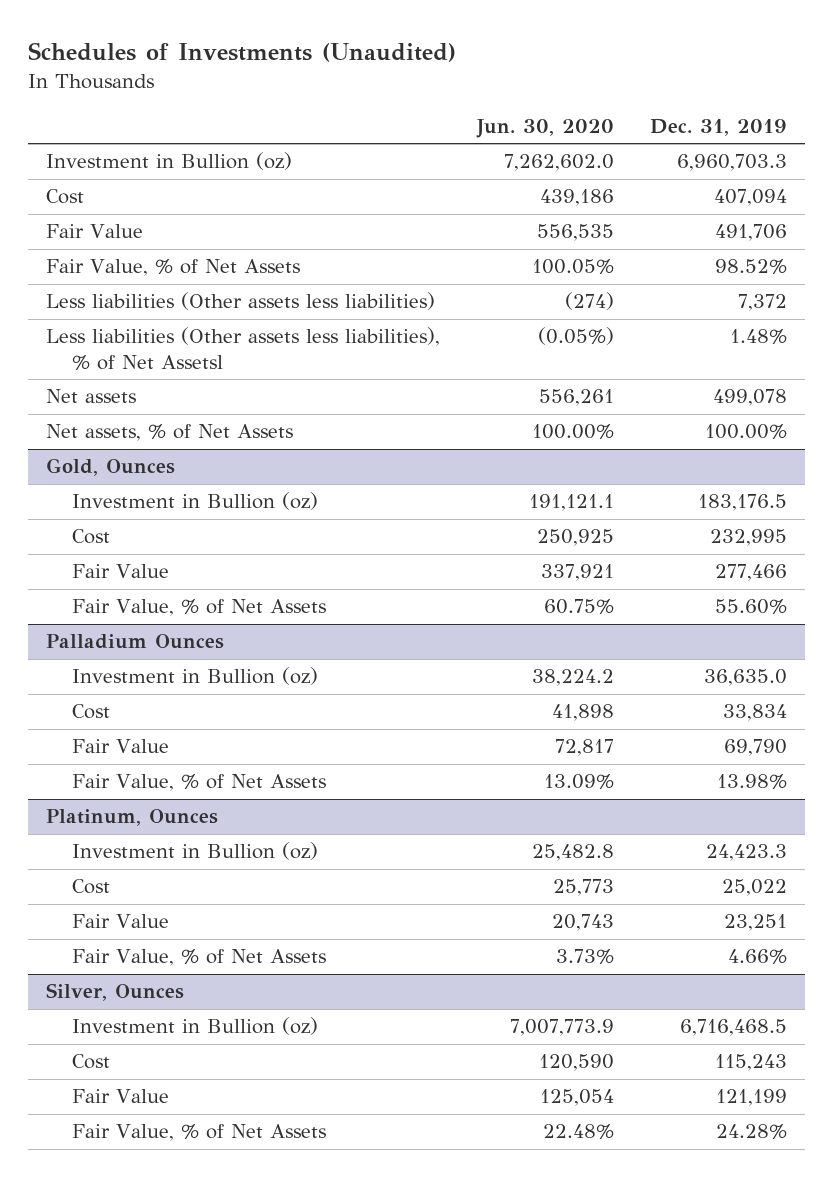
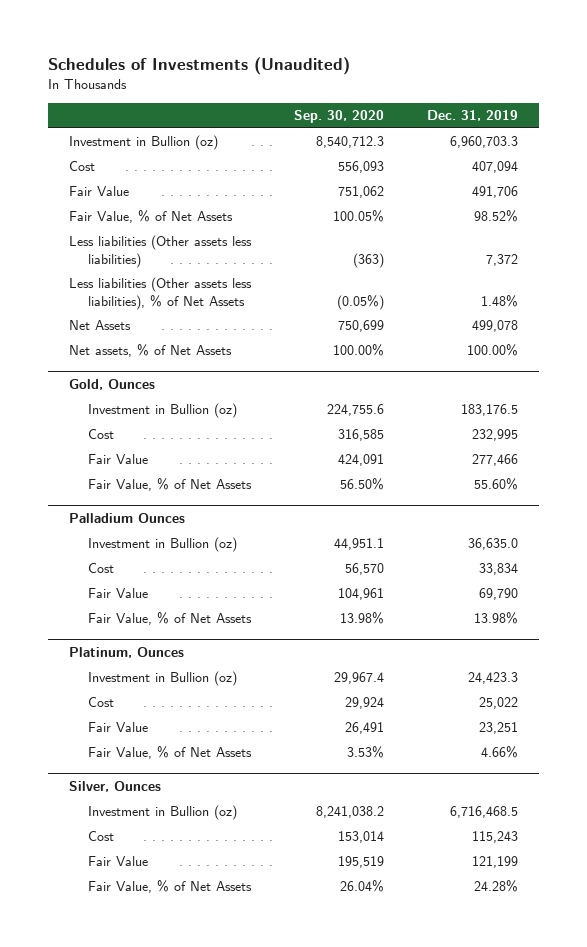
- | Jun. 30, 2020 | Dec. 31, 2019
+ | Sep. 30, 2020 | Dec. 31, 2019
- Less liabilities (Other assets less liabilities), % of Net Assetsl | (0.05%) | 1.48%
- Net assets | 556,261 | 499,078
+ Less liabilities (Other assets less liabilities), % of Net Assets | (0.05%) | 1.48%
+ Net Assets | 750,699 | 499,078

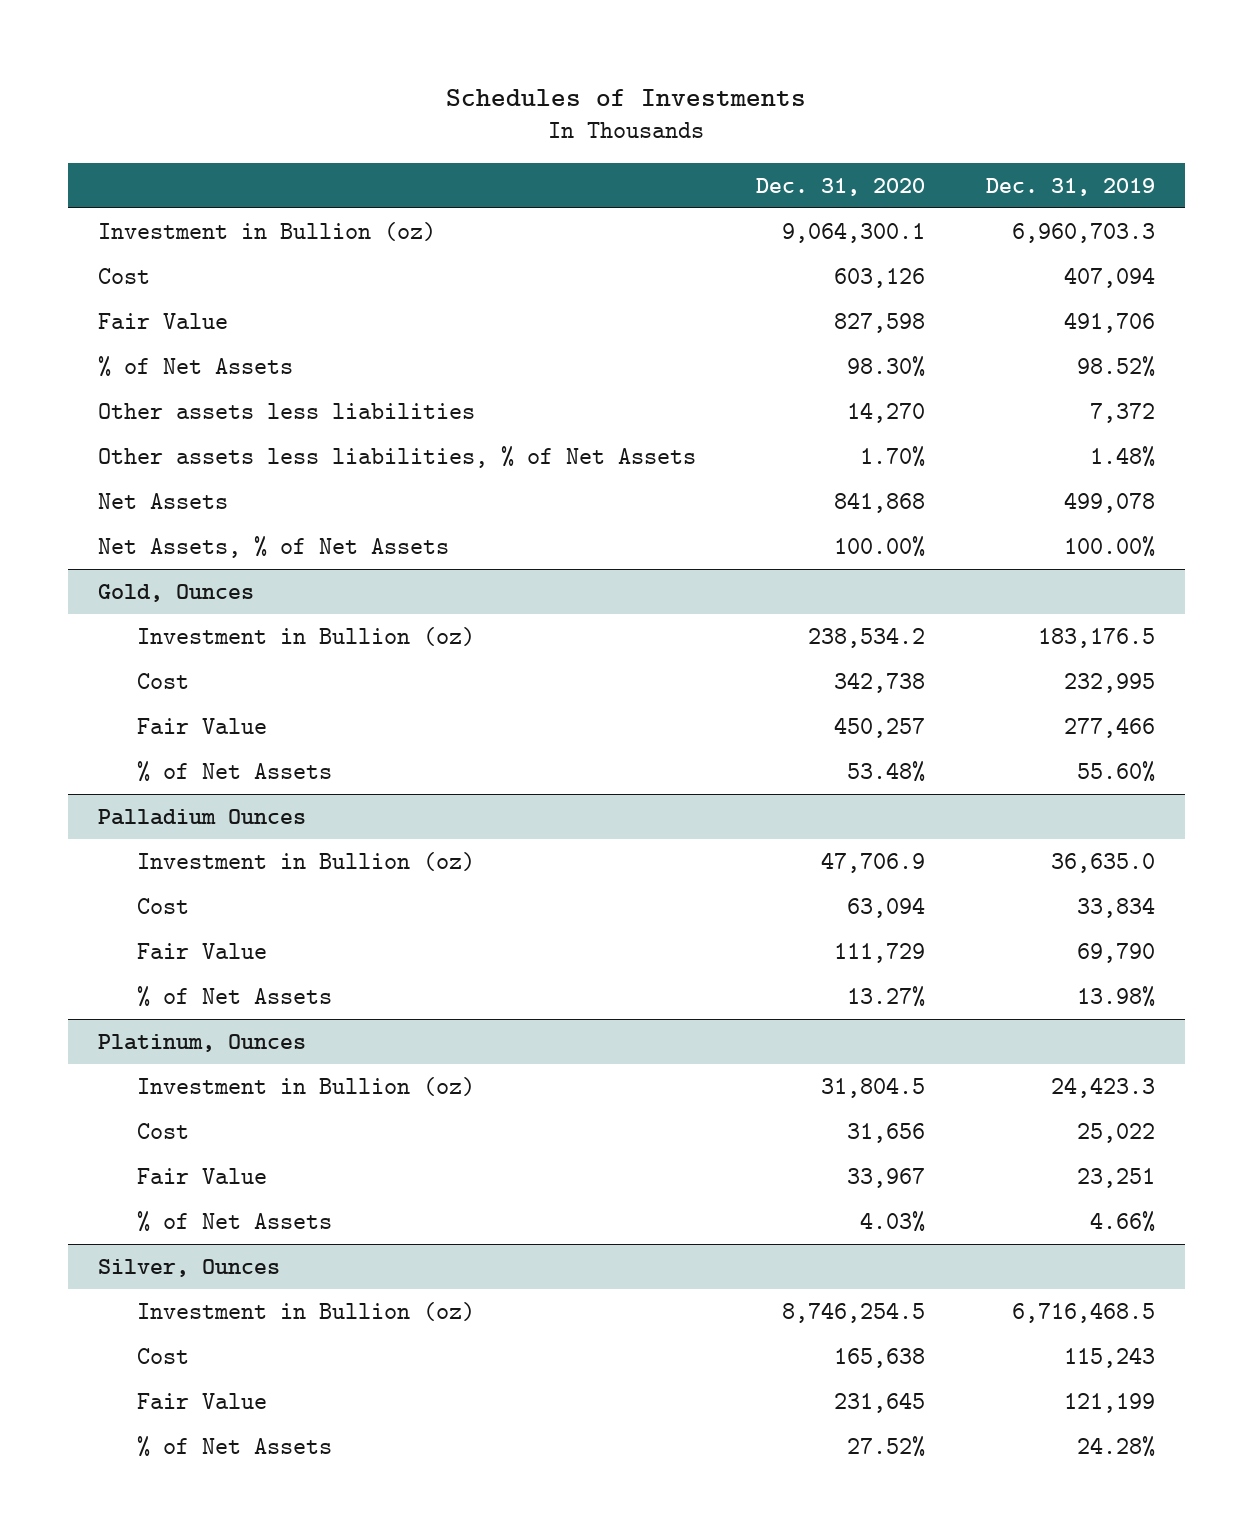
- Schedules of Investments (Unaudited)
+ Schedules of Investments
- | Sep. 30, 2020 | Dec. 31, 2019
+ | Dec. 31, 2020 | Dec. 31, 2019
- Fair Value, % of Net Assets | 100.05% | 98.52%
- Less liabilities (Other assets less liabilities) | (363) | 7,372
- Less liabilities (Other assets less liabilities), % of Net Assets | (0.05%) | 1.48%
+ % of Net Assets | 98.30% | 98.52%
+ Other assets less liabilities | 14,270 | 7,372
+ Other assets less liabilities, % of Net Assets | 1.70% | 1.48%
- Net assets, % of Net Assets | 100.00% | 100.00%
+ Net Assets, % of Net Assets | 100.00% | 100.00%
@ Gold, Ounces
- Fair Value, % of Net Assets | 56.50% | 55.60%
+ % of Net Assets | 53.48% | 55.60%
@ Palladium Ounces
- Fair Value, % of Net Assets | 13.98% | 13.98%
+ % of Net Assets | 13.27% | 13.98%
@ Platinum, Ounces
- Fair Value, % of Net Assets | 3.53% | 4.66%
+ % of Net Assets | 4.03% | 4.66%
@ Silver, Ounces
- Fair Value, % of Net Assets | 26.04% | 24.28%
+ % of Net Assets | 27.52% | 24.28%

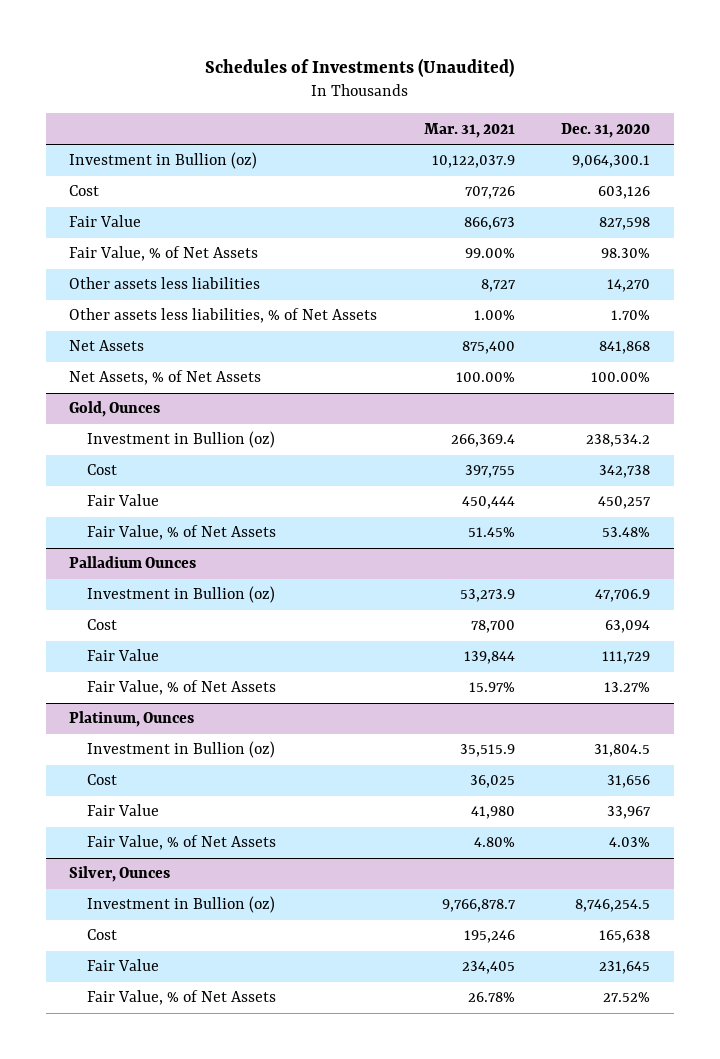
- Schedules of Investments
+ Schedules of Investments (Unaudited)
- | Dec. 31, 2020 | Dec. 31, 2019
+ | Mar. 31, 2021 | Dec. 31, 2020
- % of Net Assets | 98.30% | 98.52%
+ Fair Value, % of Net Assets | 99.00% | 98.30%
@ Gold, Ounces
- % of Net Assets | 53.48% | 55.60%
+ Fair Value, % of Net Assets | 51.45% | 53.48%
@ Palladium Ounces
- % of Net Assets | 13.27% | 13.98%
+ Fair Value, % of Net Assets | 15.97% | 13.27%
@ Platinum, Ounces
- % of Net Assets | 4.03% | 4.66%
+ Fair Value, % of Net Assets | 4.80% | 4.03%
@ Silver, Ounces
- % of Net Assets | 27.52% | 24.28%
+ Fair Value, % of Net Assets | 26.78% | 27.52%

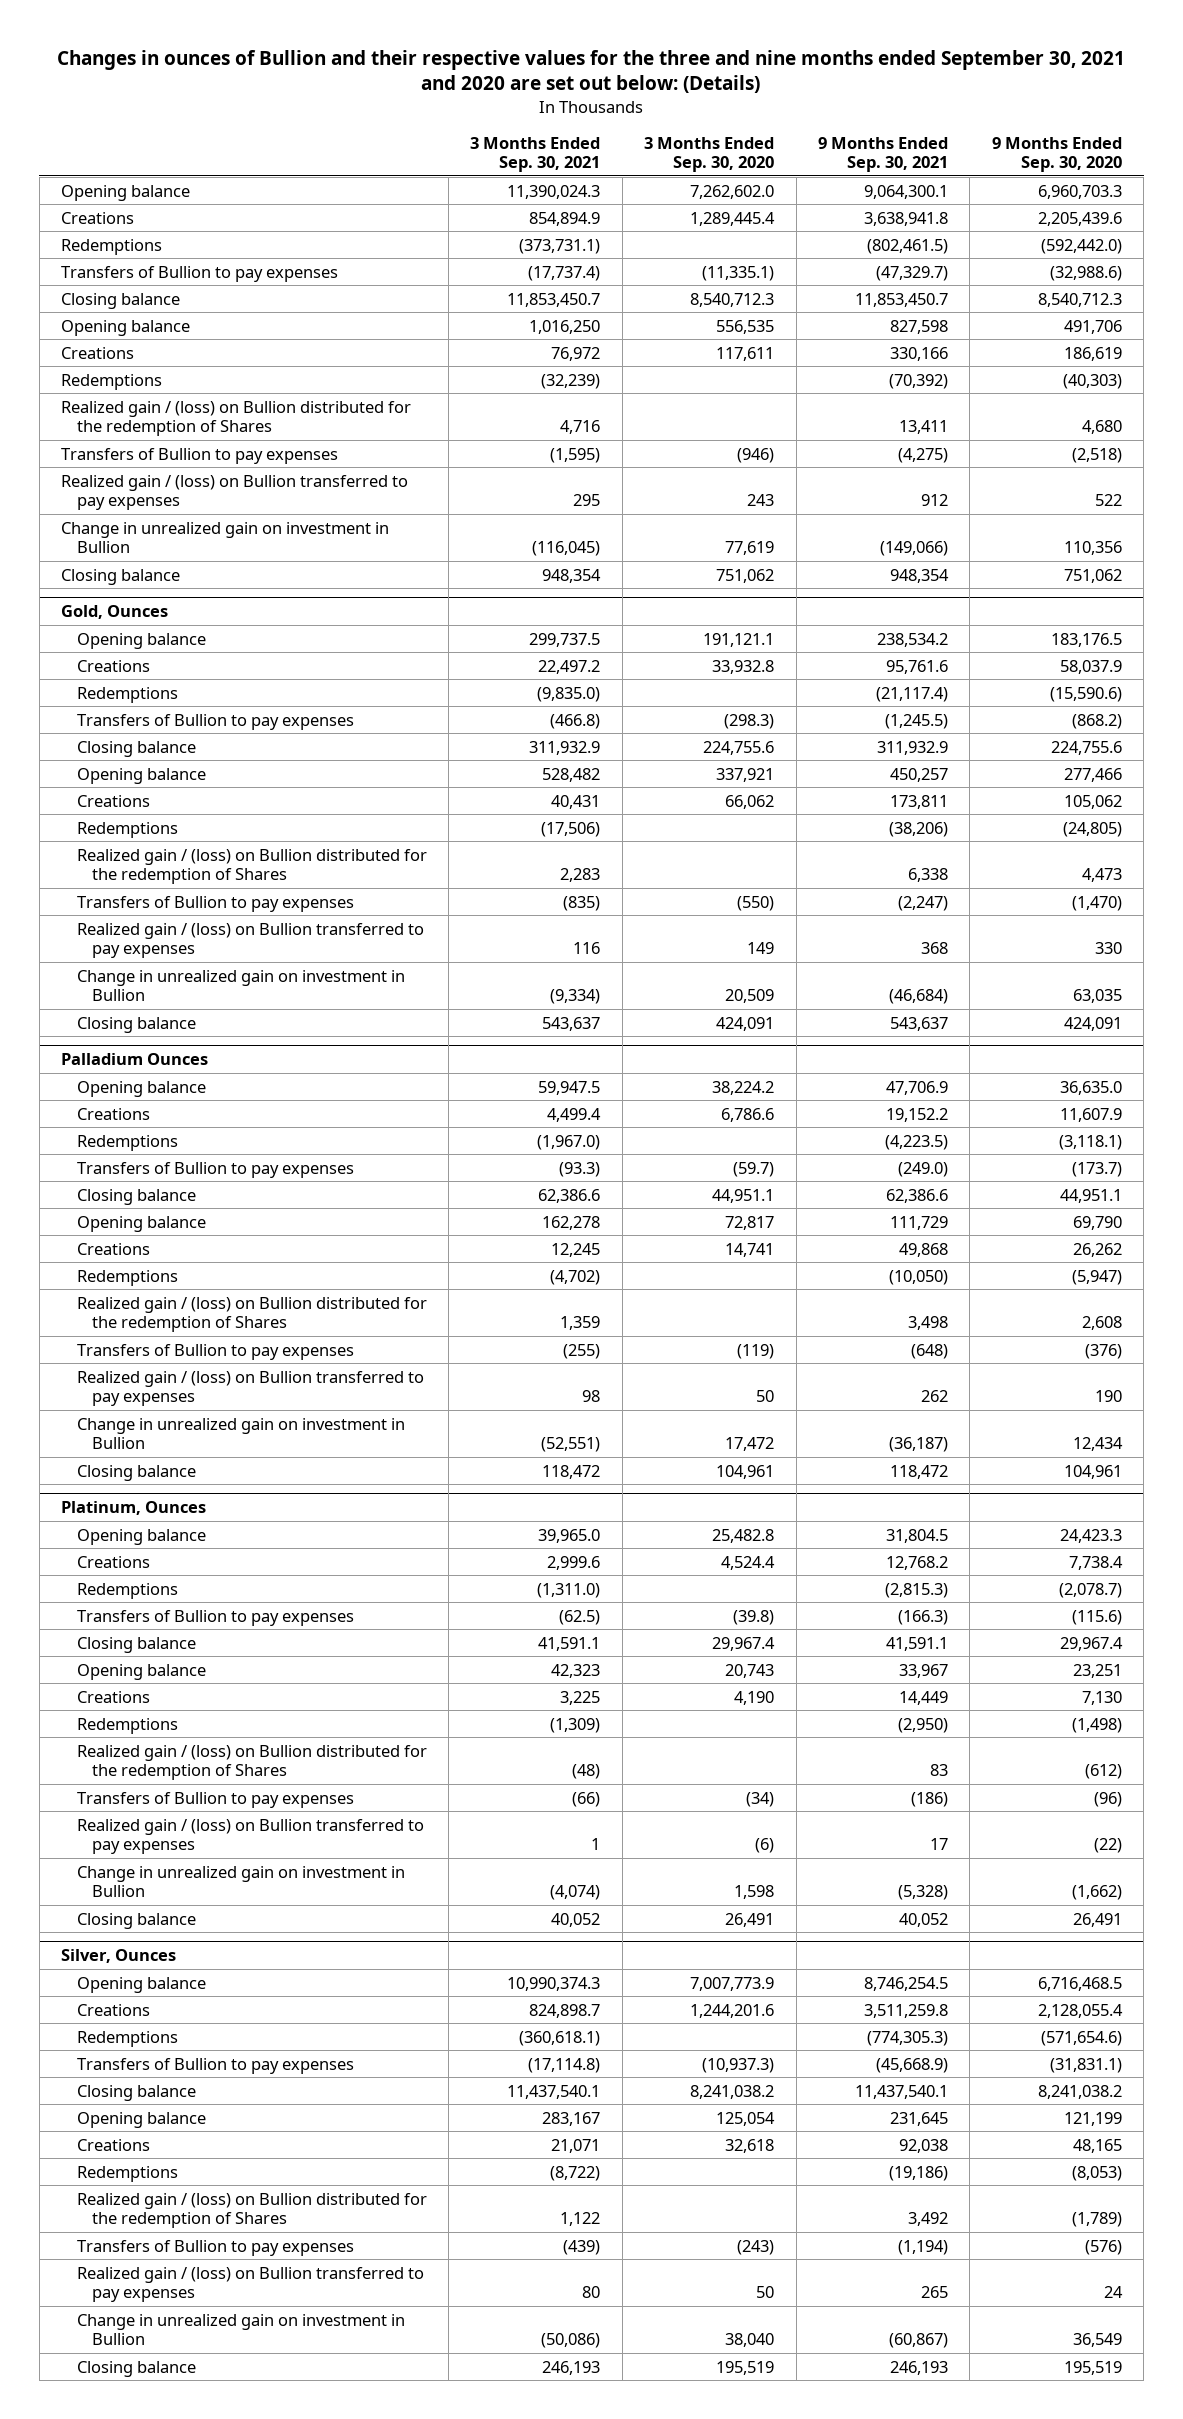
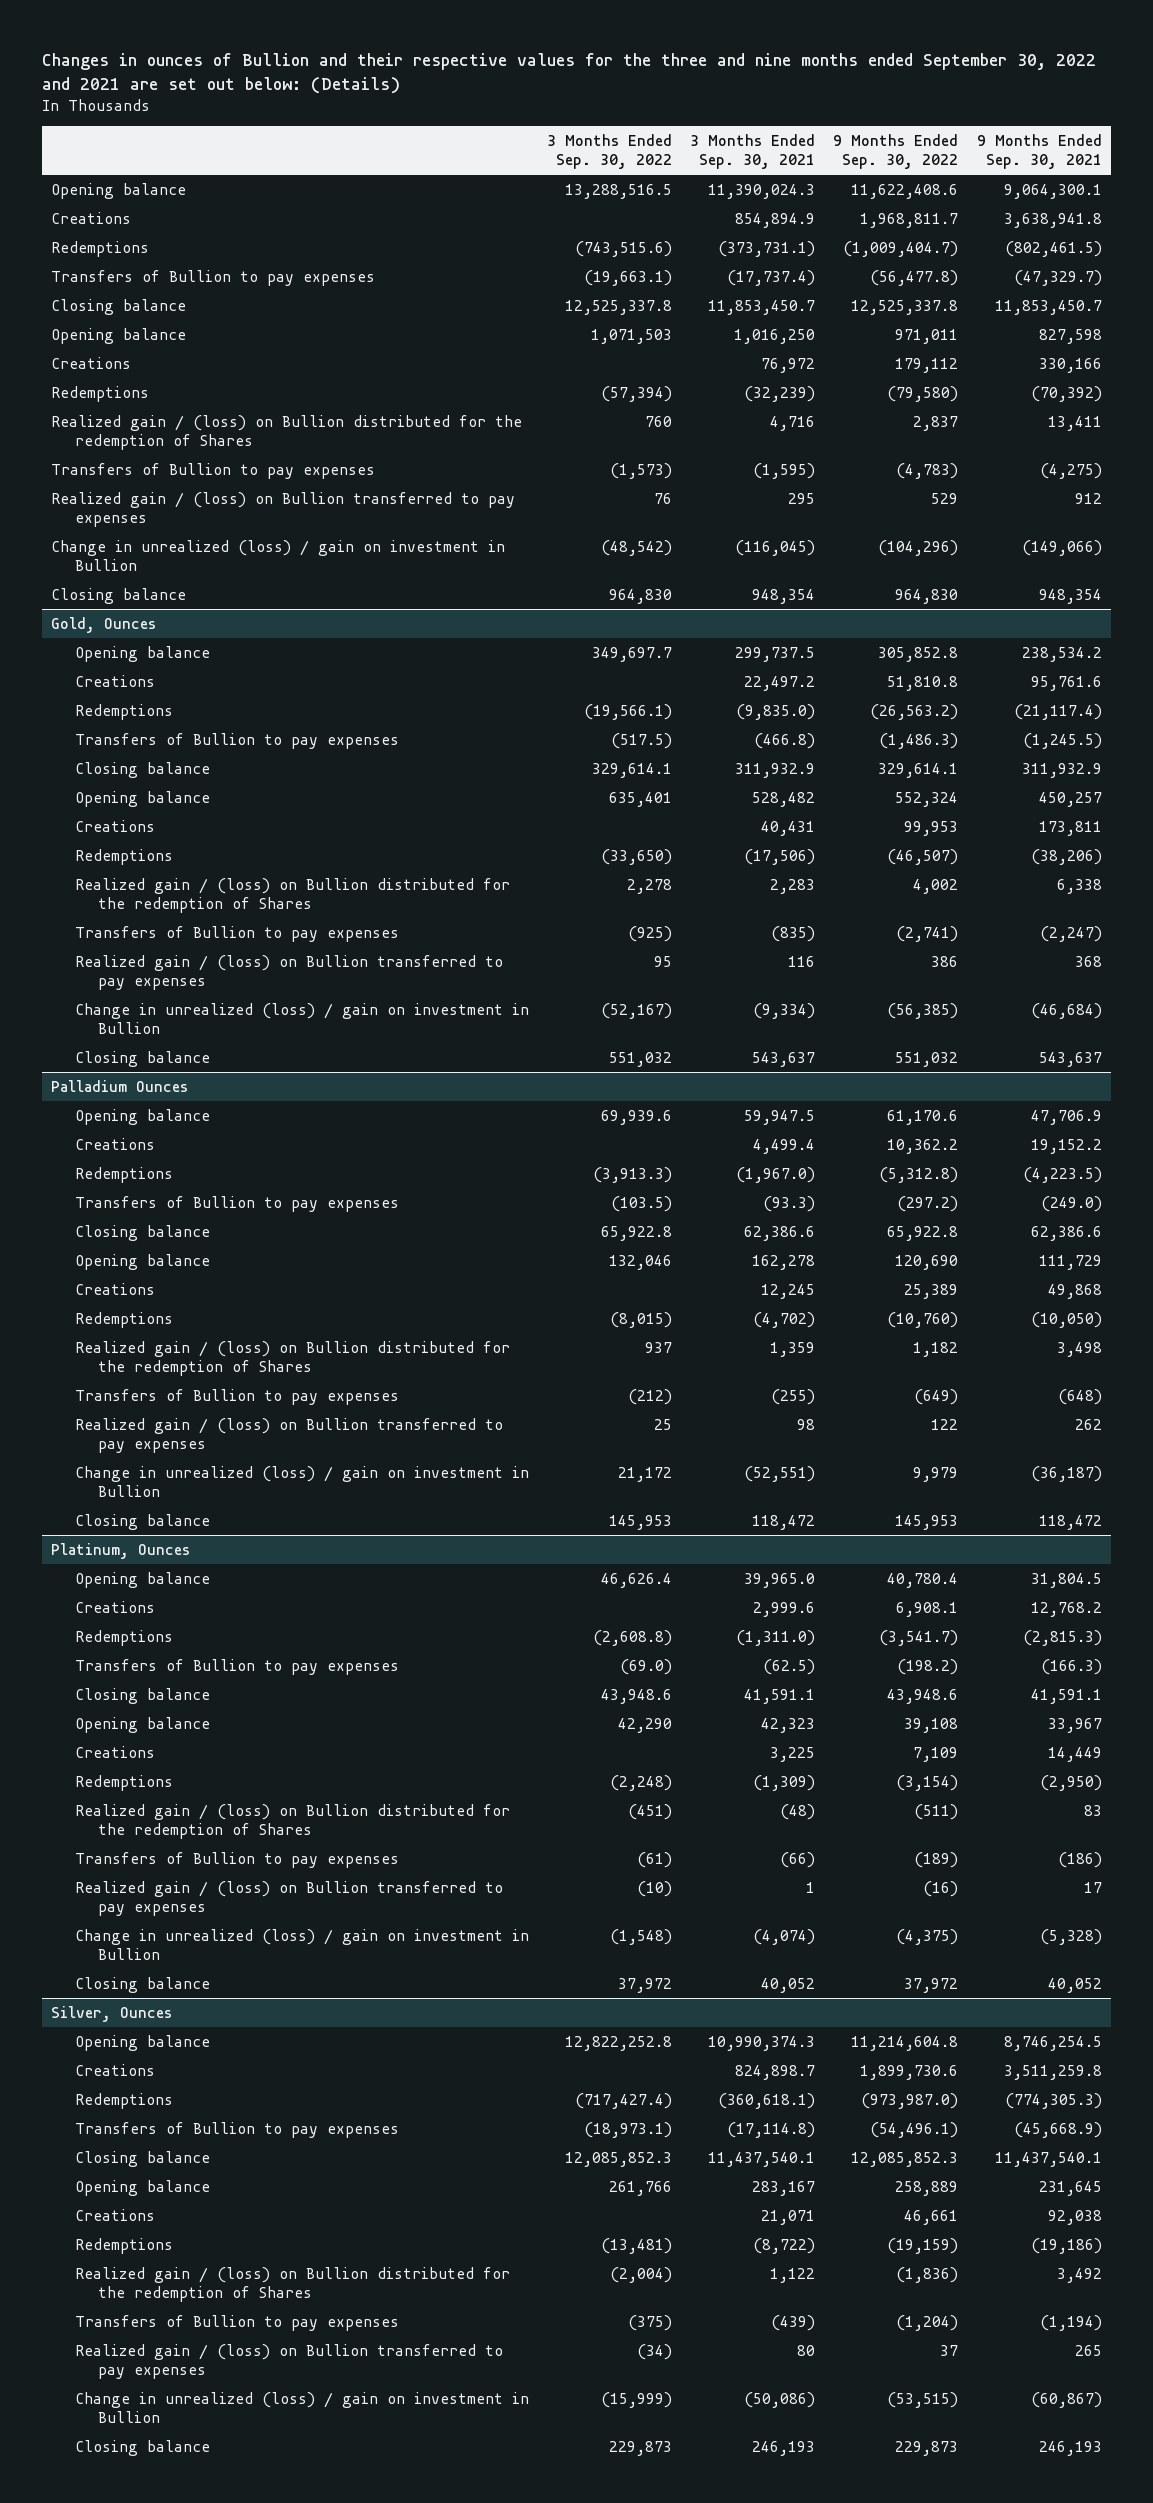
- Changes in ounces of Bullion and their respective values for the three and nine months ended September 30, 2021 and 2020 are set out below: (Details)
+ Changes in ounces of Bullion and their respective values for the three and nine months ended September 30, 2022 and 2021 are set out below: (Details)
- | 3 Months Ended Sep. 30, 2021 | 3 Months Ended Sep. 30, 2020 | 9 Months Ended Sep. 30, 2021 | 9 Months Ended Sep. 30, 2020
+ | 3 Months Ended Sep. 30, 2022 | 3 Months Ended Sep. 30, 2021 | 9 Months Ended Sep. 30, 2022 | 9 Months Ended Sep. 30, 2021
- Change in unrealized gain on investment in Bullion | (116,045) | 77,619 | (149,066) | 110,356
+ Change in unrealized (loss) / gain on investment in Bullion | (48,542) | (116,045) | (104,296) | (149,066)
@ Gold, Ounces
- Change in unrealized gain on investment in Bullion | (9,334) | 20,509 | (46,684) | 63,035
+ Change in unrealized (loss) / gain on investment in Bullion | (52,167) | (9,334) | (56,385) | (46,684)
@ Palladium Ounces
- Change in unrealized gain on investment in Bullion | (52,551) | 17,472 | (36,187) | 12,434
+ Change in unrealized (loss) / gain on investment in Bullion | 21,172 | (52,551) | 9,979 | (36,187)
@ Platinum, Ounces
- Change in unrealized gain on investment in Bullion | (4,074) | 1,598 | (5,328) | (1,662)
+ Change in unrealized (loss) / gain on investment in Bullion | (1,548) | (4,074) | (4,375) | (5,328)
@ Silver, Ounces
- Change in unrealized gain on investment in Bullion | (50,086) | 38,040 | (60,867) | 36,549
+ Change in unrealized (loss) / gain on investment in Bullion | (15,999) | (50,086) | (53,515) | (60,867)

